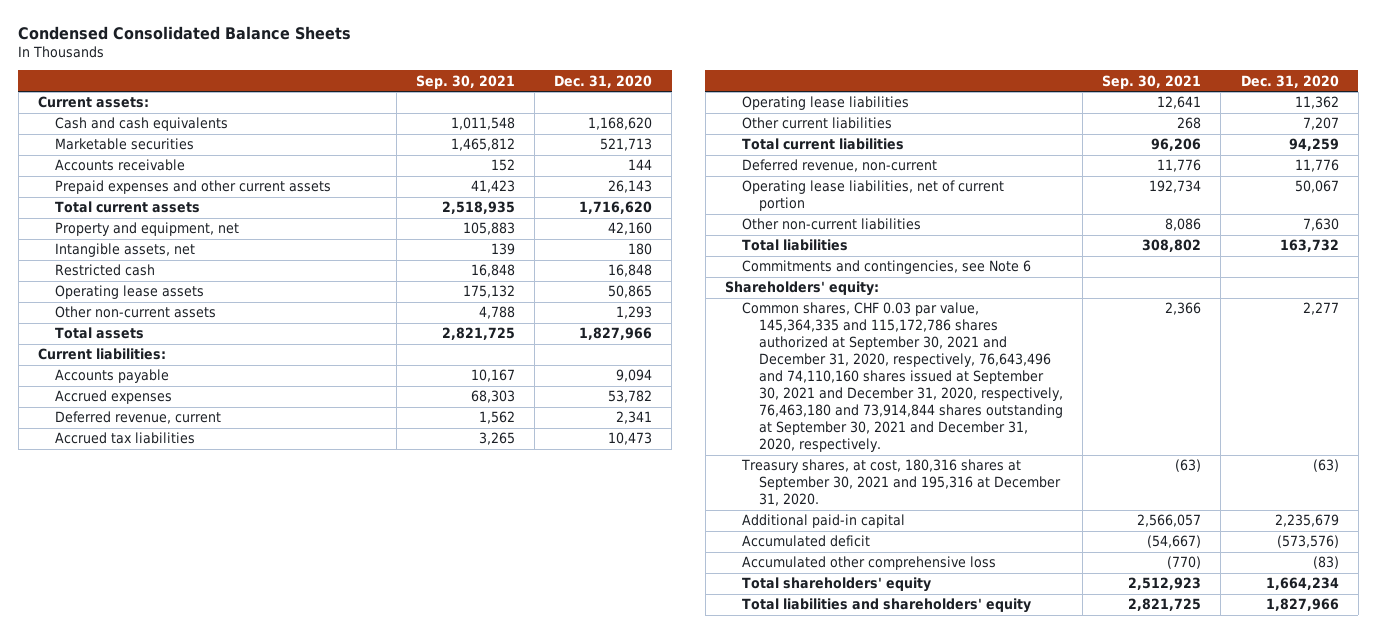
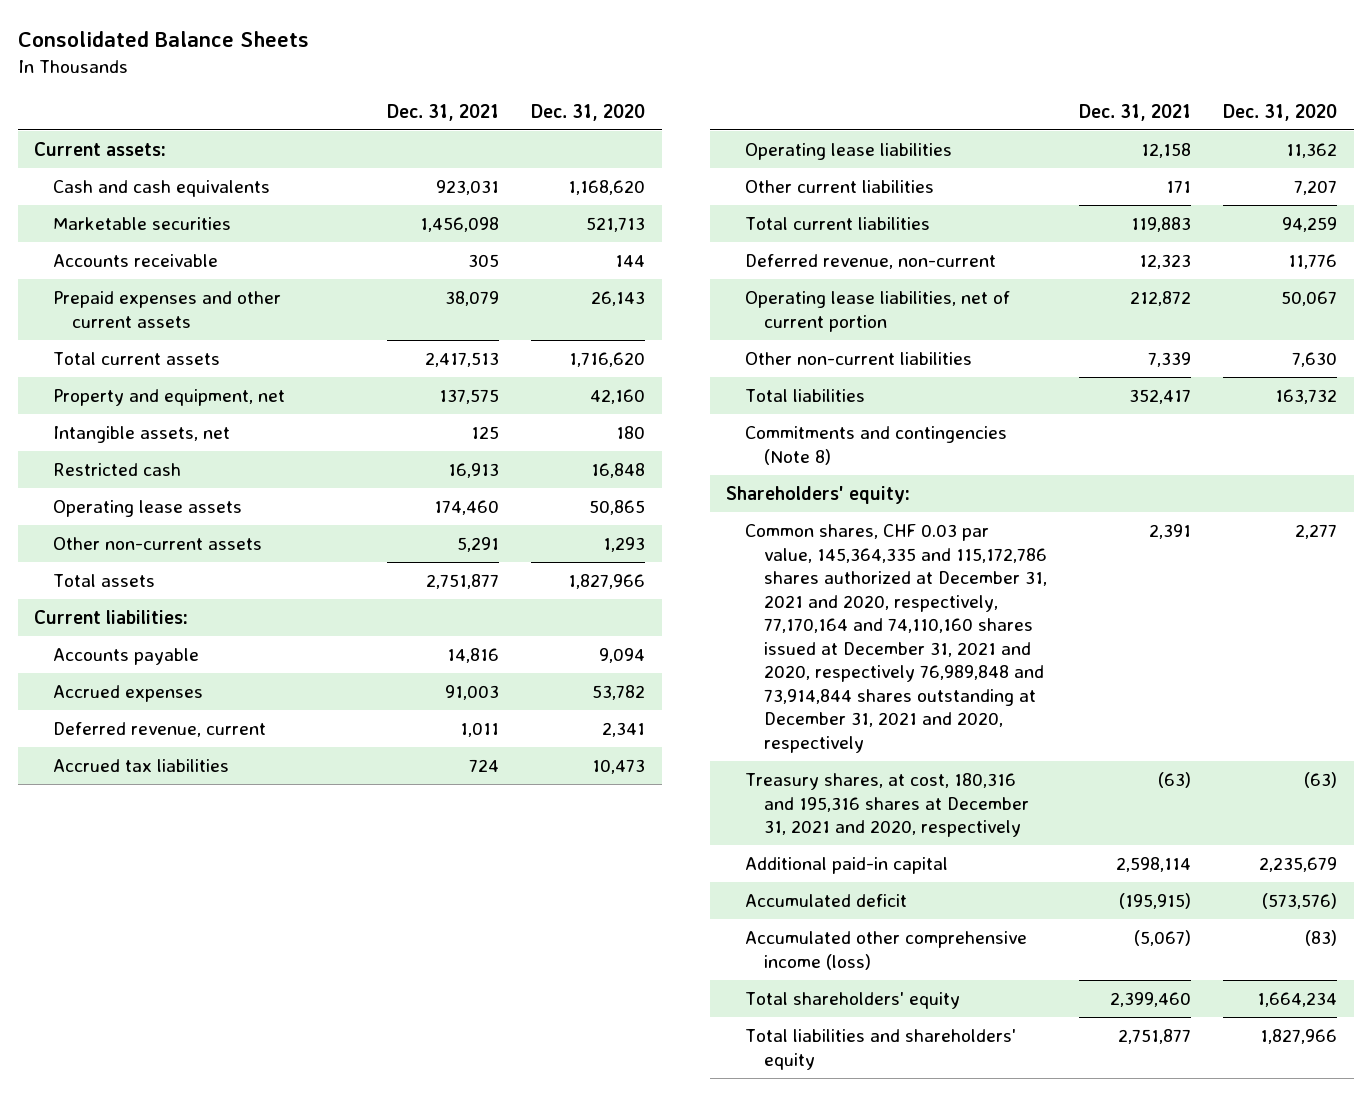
- Condensed Consolidated Balance Sheets
+ Consolidated Balance Sheets
- | Sep. 30, 2021 | Dec. 31, 2020
+ | Dec. 31, 2021 | Dec. 31, 2020
- Commitments and contingencies, see Note 6
+ Commitments and contingencies (Note 8)
- Common shares, CHF 0.03 par value, 145,364,335 and 115,172,786 shares authorized at September 30, 2021 and December 31, 2020, respectively, 76,643,496 and 74,110,160 shares issued at September 30, 2021 and December 31, 2020, respectively, 76,463,180 and 73,914,844 shares outstanding at September 30, 2021 and December 31, 2020, respectively. | 2,366 | 2,277
- Treasury shares, at cost, 180,316 shares at September 30, 2021 and 195,316 at December 31, 2020. | (63) | (63)
+ Common shares, CHF 0.03 par value, 145,364,335 and 115,172,786 shares authorized at December 31, 2021 and 2020, respectively, 77,170,164 and 74,110,160 shares issued at December 31, 2021 and 2020, respectively 76,989,848 and 73,914,844 shares outstanding at December 31, 2021 and 2020, respectively | 2,391 | 2,277
+ Treasury shares, at cost, 180,316 and 195,316 shares at December 31, 2021 and 2020, respectively | (63) | (63)
- Accumulated other comprehensive loss | (770) | (83)
+ Accumulated other comprehensive income (loss) | (5,067) | (83)

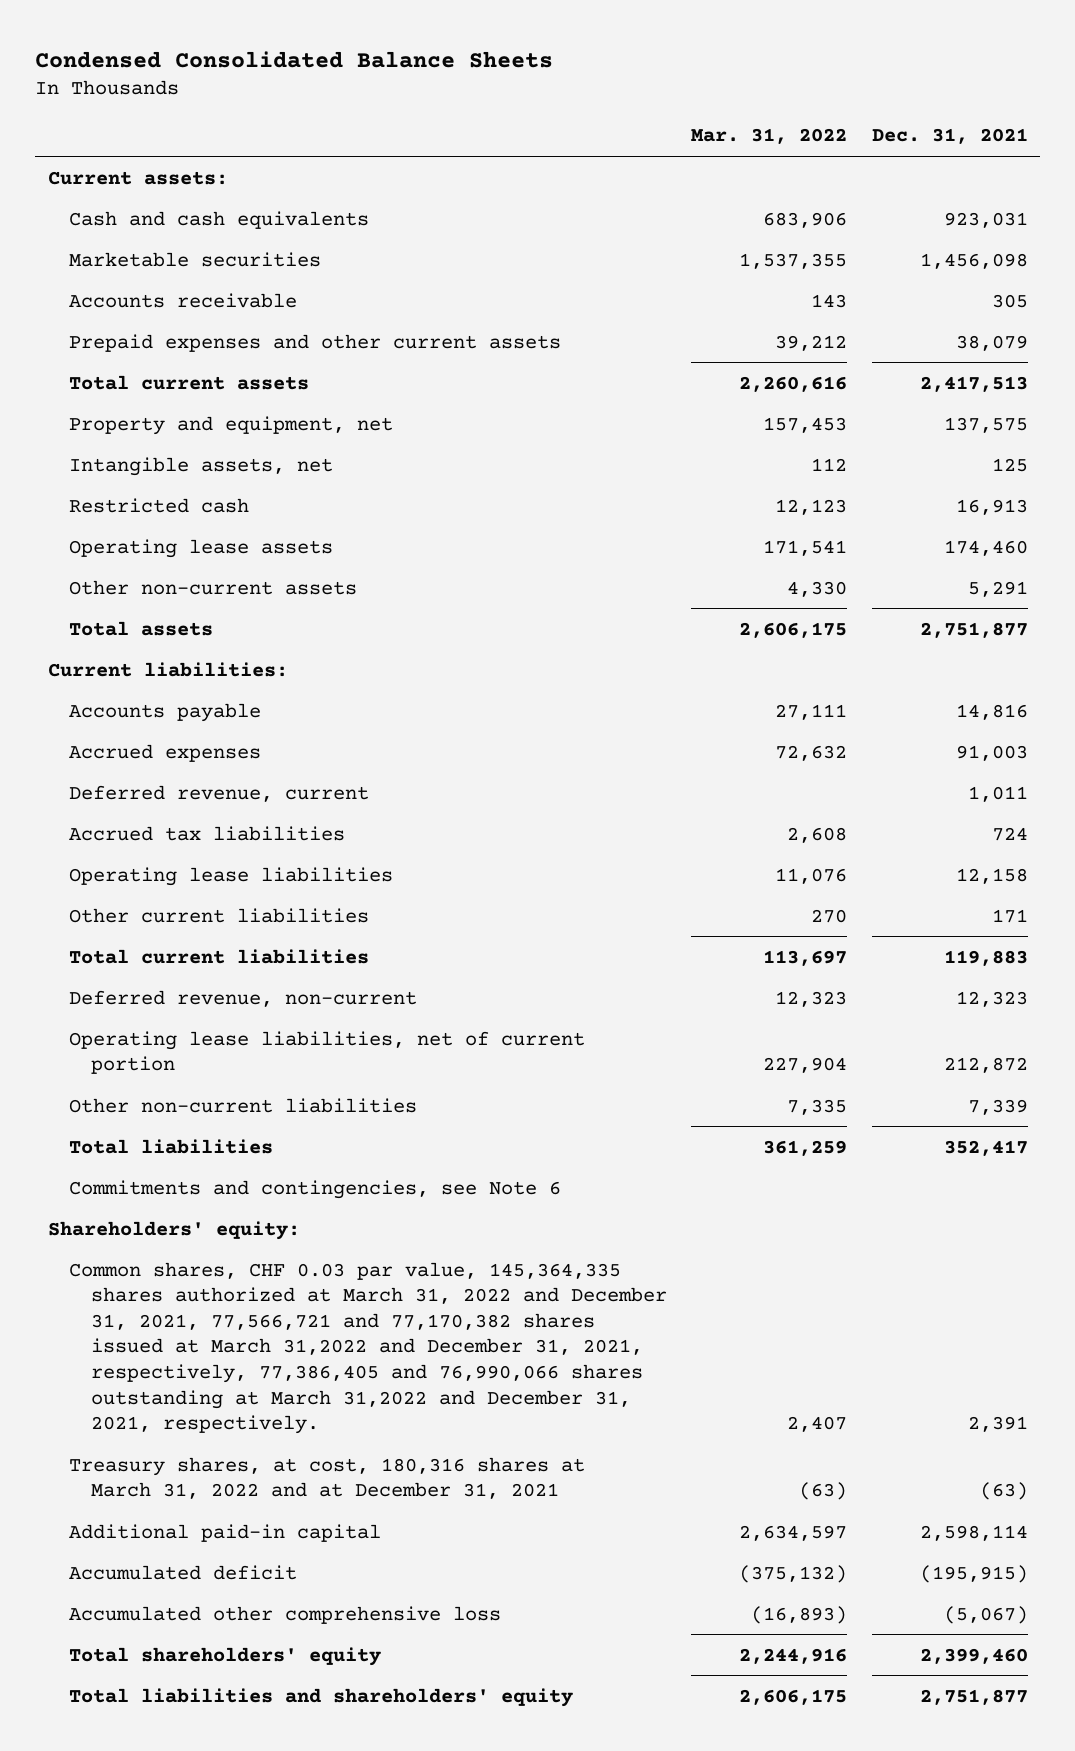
- Consolidated Balance Sheets
+ Condensed Consolidated Balance Sheets
- | Dec. 31, 2021 | Dec. 31, 2020
+ | Mar. 31, 2022 | Dec. 31, 2021
- Commitments and contingencies (Note 8)
+ Commitments and contingencies, see Note 6
- Common shares, CHF 0.03 par value, 145,364,335 and 115,172,786 shares authorized at December 31, 2021 and 2020, respectively, 77,170,164 and 74,110,160 shares issued at December 31, 2021 and 2020, respectively 76,989,848 and 73,914,844 shares outstanding at December 31, 2021 and 2020, respectively | 2,391 | 2,277
- Treasury shares, at cost, 180,316 and 195,316 shares at December 31, 2021 and 2020, respectively | (63) | (63)
+ Common shares, CHF 0.03 par value, 145,364,335 shares authorized at March 31, 2022 and December 31, 2021, 77,566,721 and 77,170,382 shares issued at March 31,2022 and December 31, 2021, respectively, 77,386,405 and 76,990,066 shares outstanding at March 31,2022 and December 31, 2021, respectively. | 2,407 | 2,391
+ Treasury shares, at cost, 180,316 shares at March 31, 2022 and at December 31, 2021 | (63) | (63)
- Accumulated other comprehensive income (loss) | (5,067) | (83)
+ Accumulated other comprehensive loss | (16,893) | (5,067)

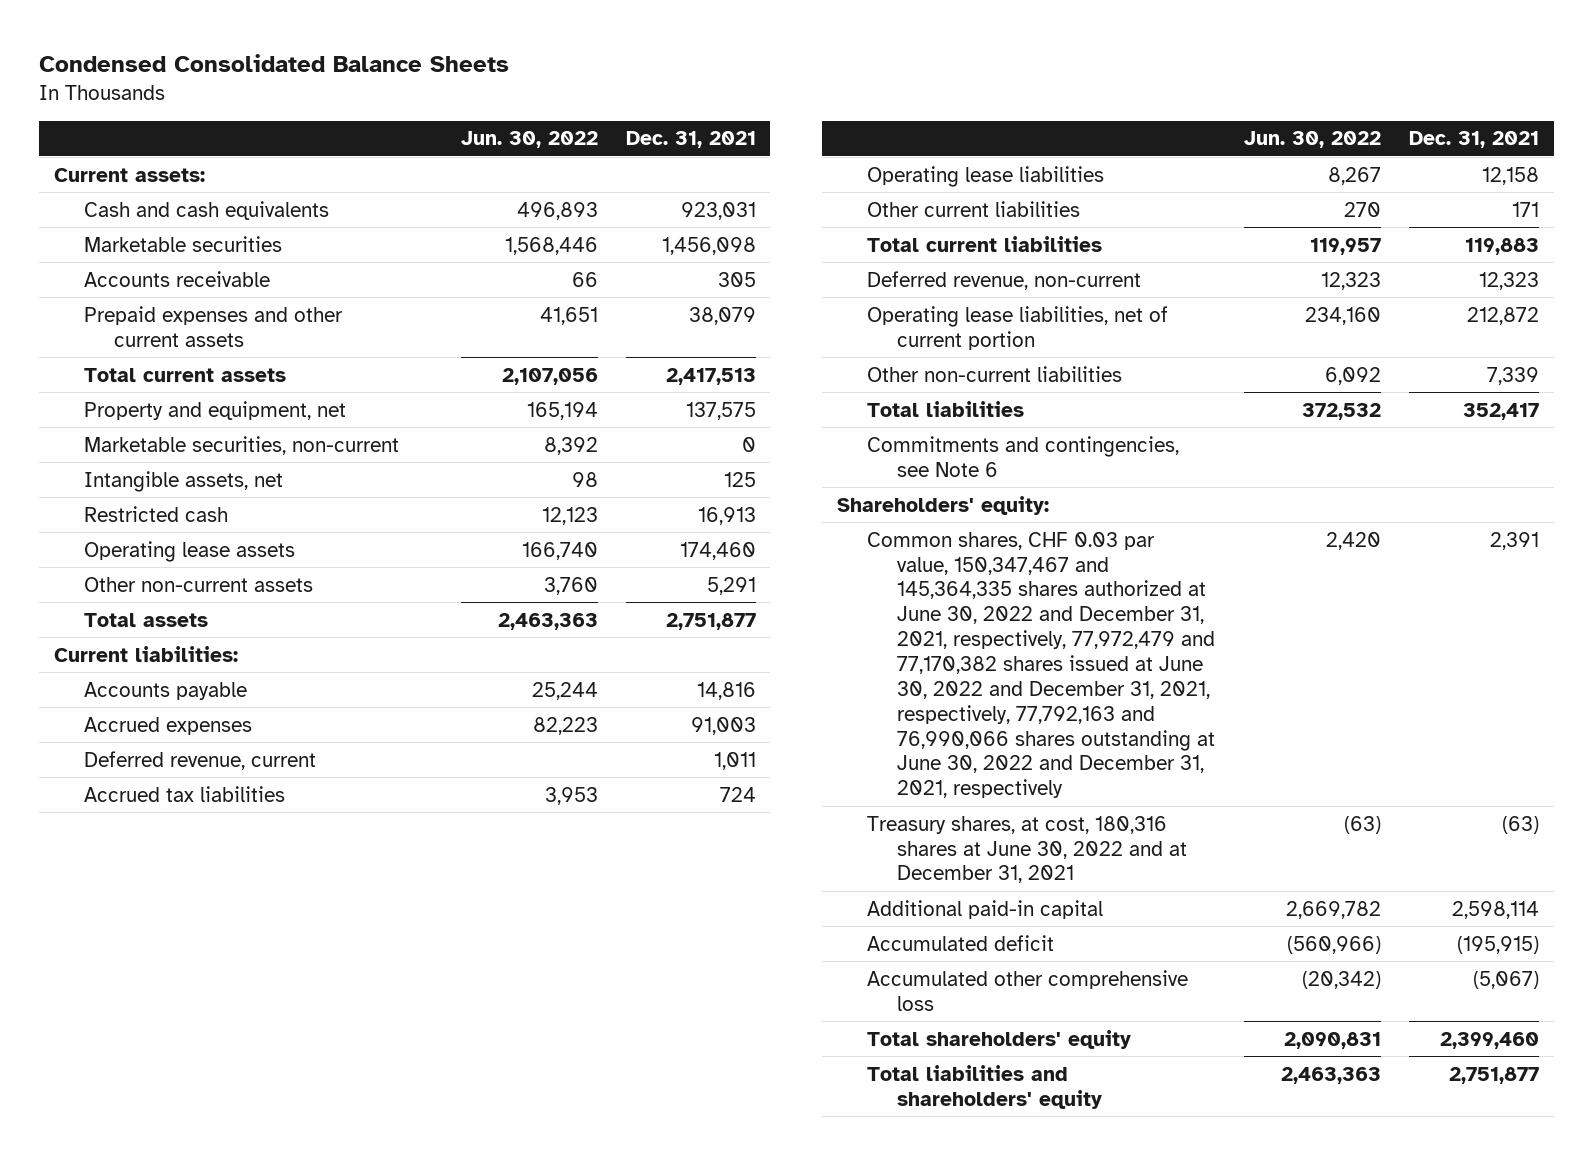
- | Mar. 31, 2022 | Dec. 31, 2021
+ | Jun. 30, 2022 | Dec. 31, 2021
+ Marketable securities, non-current | 8,392 | 0
- Common shares, CHF 0.03 par value, 145,364,335 shares authorized at March 31, 2022 and December 31, 2021, 77,566,721 and 77,170,382 shares issued at March 31,2022 and December 31, 2021, respectively, 77,386,405 and 76,990,066 shares outstanding at March 31,2022 and December 31, 2021, respectively. | 2,407 | 2,391
- Treasury shares, at cost, 180,316 shares at March 31, 2022 and at December 31, 2021 | (63) | (63)
+ Common shares, CHF 0.03 par value, 150,347,467 and 145,364,335 shares authorized at June 30, 2022 and December 31, 2021, respectively, 77,972,479 and 77,170,382 shares issued at June 30, 2022 and December 31, 2021, respectively, 77,792,163 and 76,990,066 shares outstanding at June 30, 2022 and December 31, 2021, respectively | 2,420 | 2,391
+ Treasury shares, at cost, 180,316 shares at June 30, 2022 and at December 31, 2021 | (63) | (63)

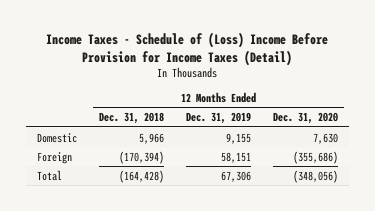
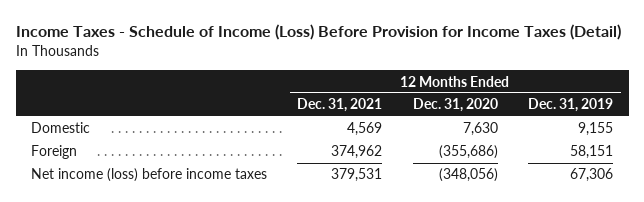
- Income Taxes - Schedule of (Loss) Income Before Provision for Income Taxes (Detail)
+ Income Taxes - Schedule of Income (Loss) Before Provision for Income Taxes (Detail)
- | 12 Months Ended Dec. 31, 2018 | 12 Months Ended Dec. 31, 2019 | 12 Months Ended Dec. 31, 2020
+ | 12 Months Ended Dec. 31, 2021 | 12 Months Ended Dec. 31, 2020 | 12 Months Ended Dec. 31, 2019
- Total | (164,428) | 67,306 | (348,056)
+ Net income (loss) before income taxes | 379,531 | (348,056) | 67,306

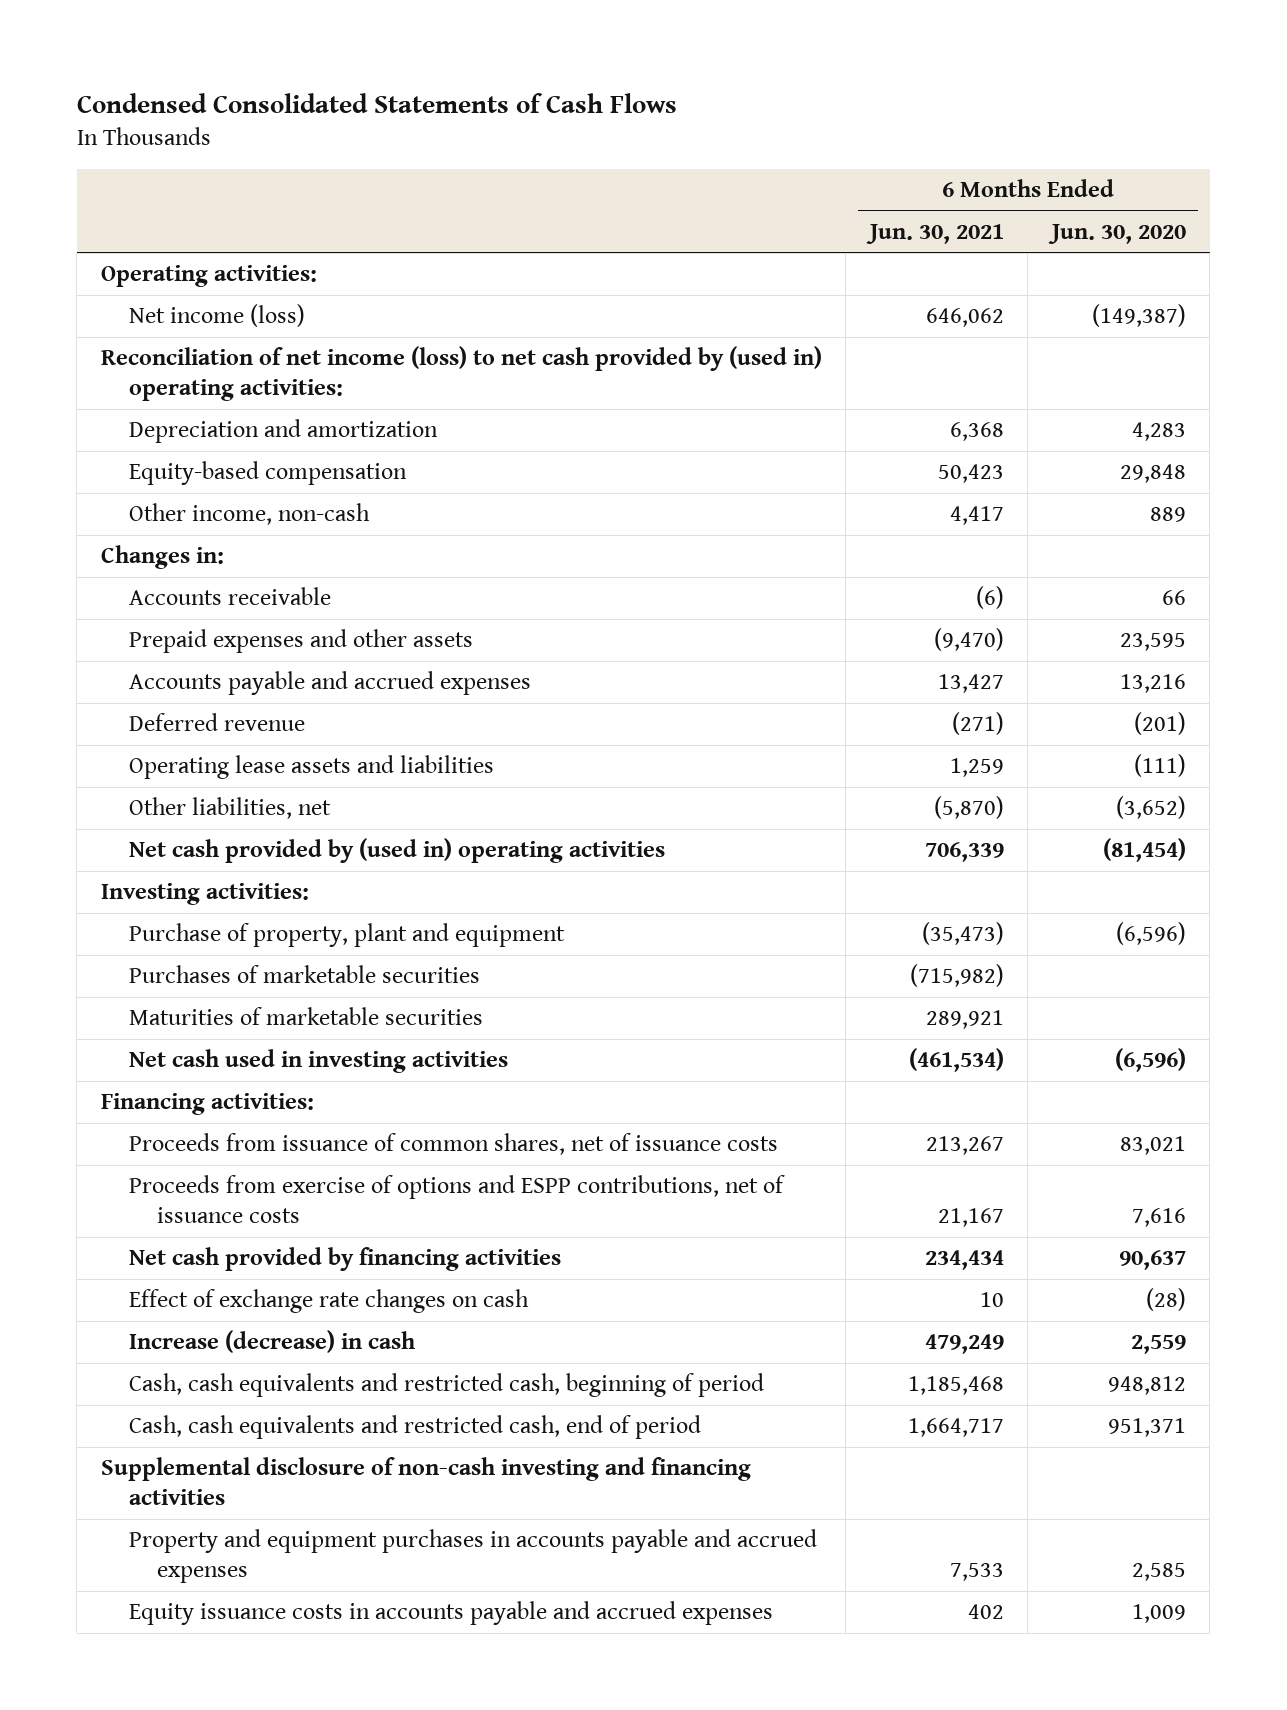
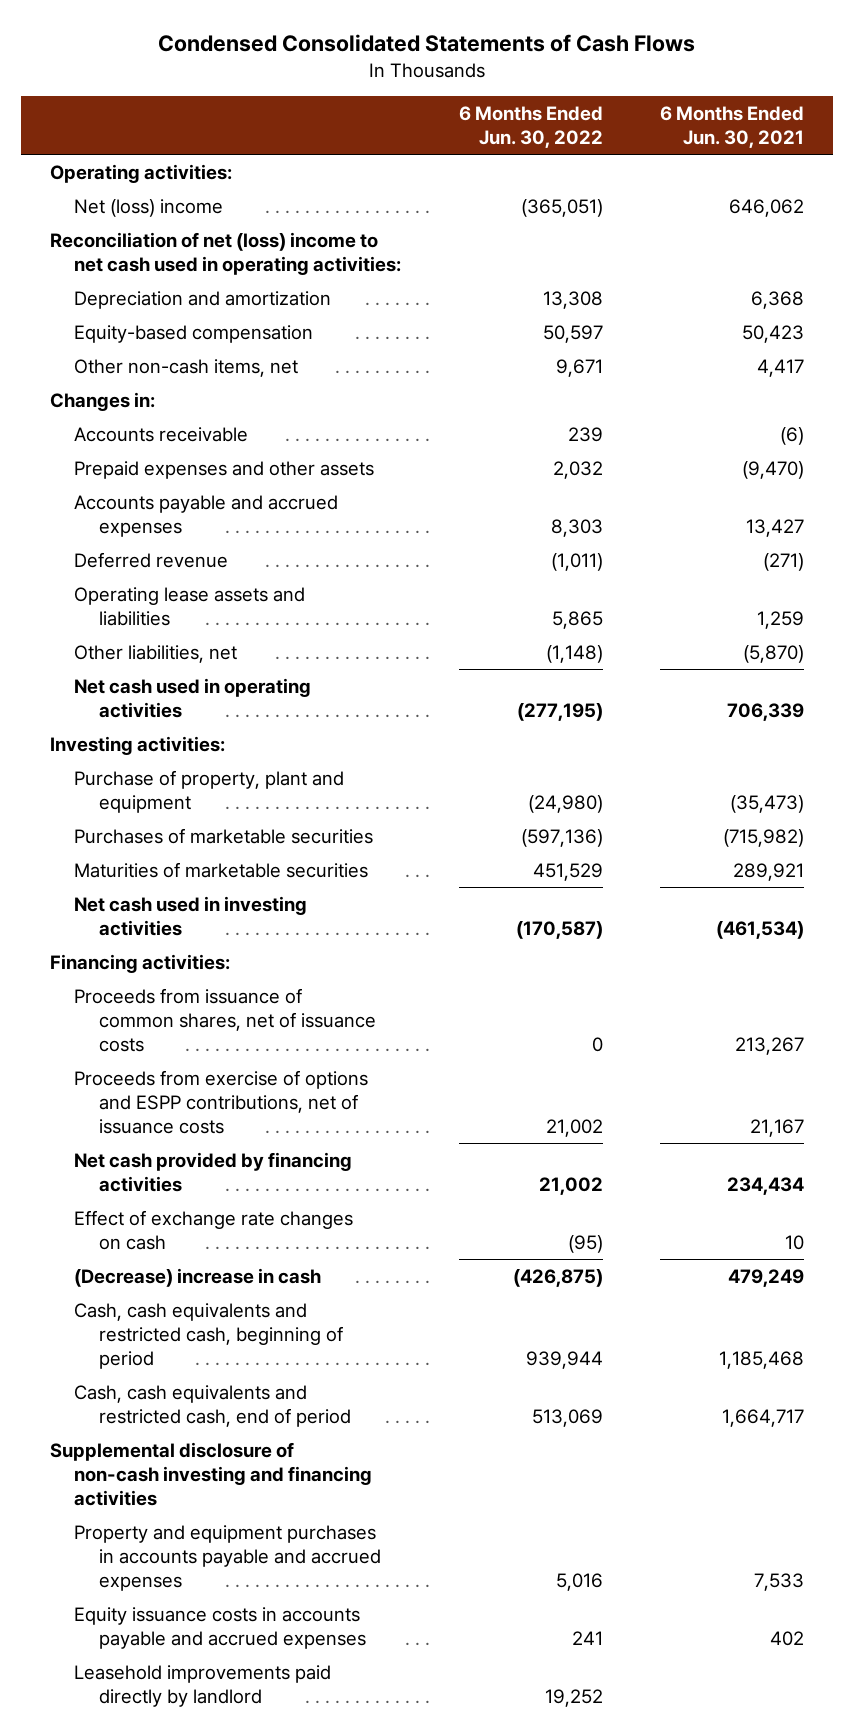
- | 6 Months Ended Jun. 30, 2021 | 6 Months Ended Jun. 30, 2020
+ | 6 Months Ended Jun. 30, 2022 | 6 Months Ended Jun. 30, 2021
- Net income (loss) | 646,062 | (149,387)
- Reconciliation of net income (loss) to net cash provided by (used in) operating activities:
+ Net (loss) income | (365,051) | 646,062
+ Reconciliation of net (loss) income to net cash used in operating activities:
- Other income, non-cash | 4,417 | 889
+ Other non-cash items, net | 9,671 | 4,417
- Net cash provided by (used in) operating activities | 706,339 | (81,454)
+ Net cash used in operating activities | (277,195) | 706,339
- Increase (decrease) in cash | 479,249 | 2,559
+ (Decrease) increase in cash | (426,875) | 479,249
+ Leasehold improvements paid directly by landlord | 19,252 |

